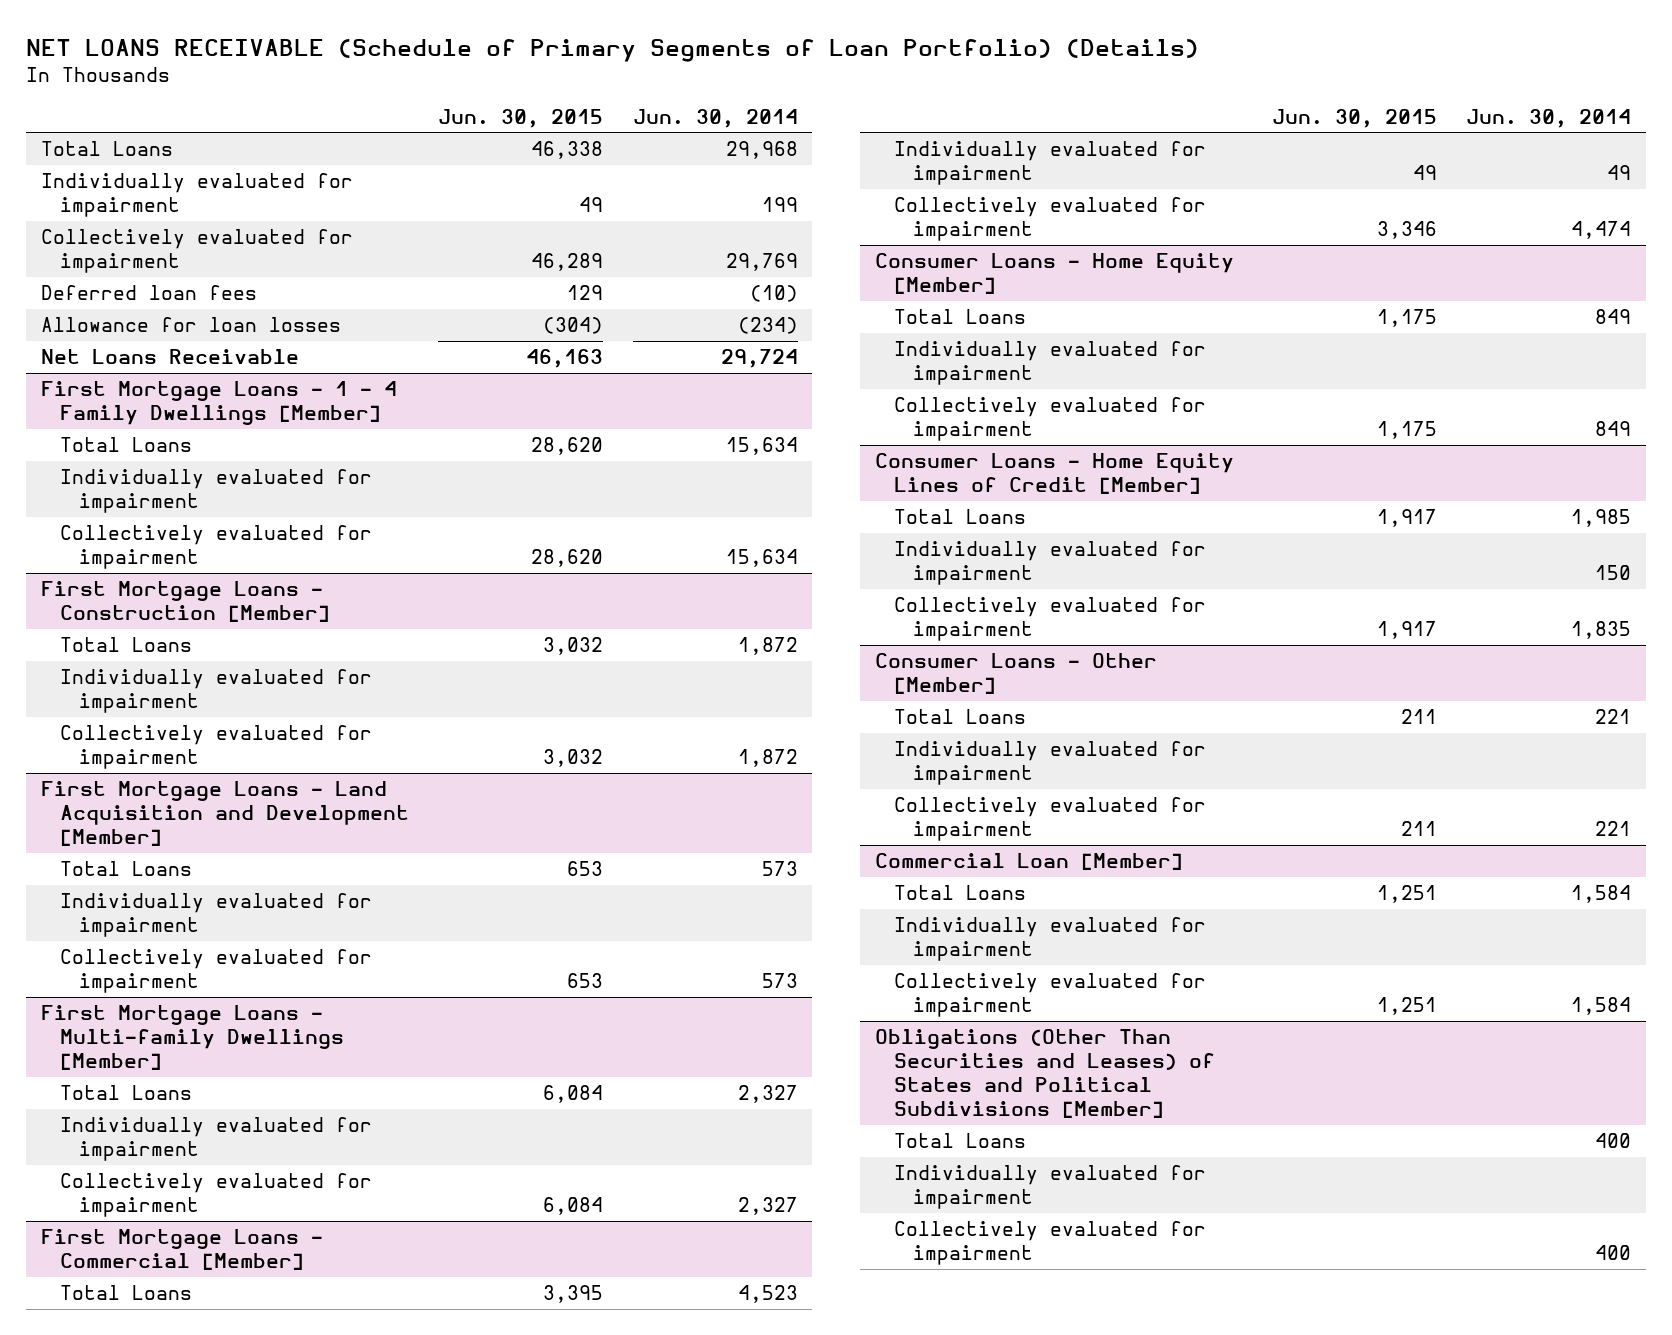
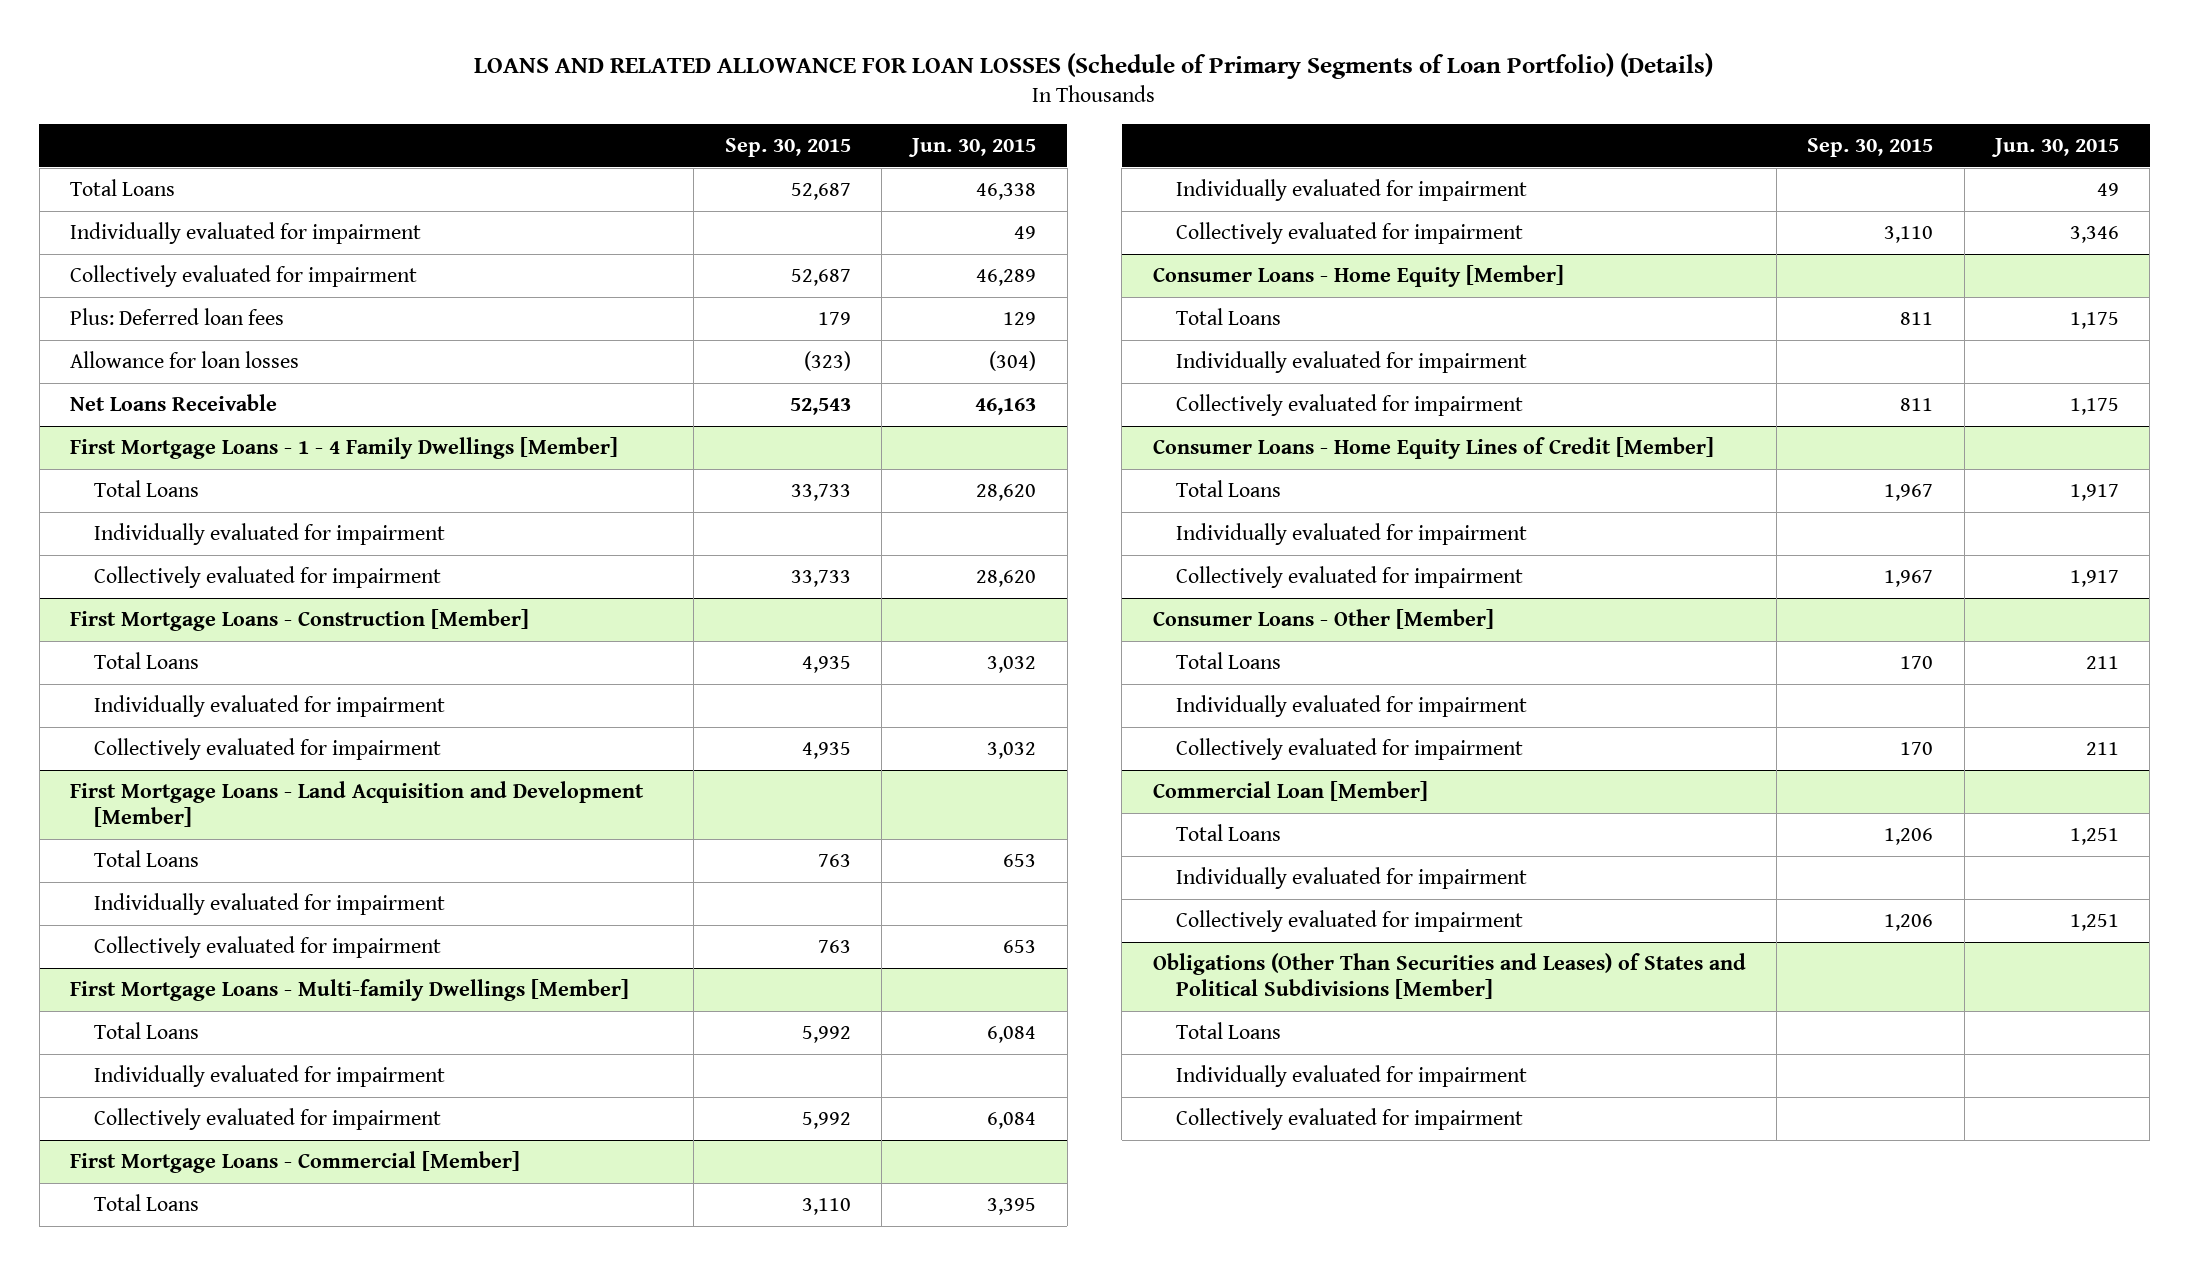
- NET LOANS RECEIVABLE (Schedule of Primary Segments of Loan Portfolio) (Details)
+ LOANS AND RELATED ALLOWANCE FOR LOAN LOSSES (Schedule of Primary Segments of Loan Portfolio) (Details)
- | Jun. 30, 2015 | Jun. 30, 2014
+ | Sep. 30, 2015 | Jun. 30, 2015
- Deferred loan fees | 129 | (10)
+ Plus: Deferred loan fees | 179 | 129

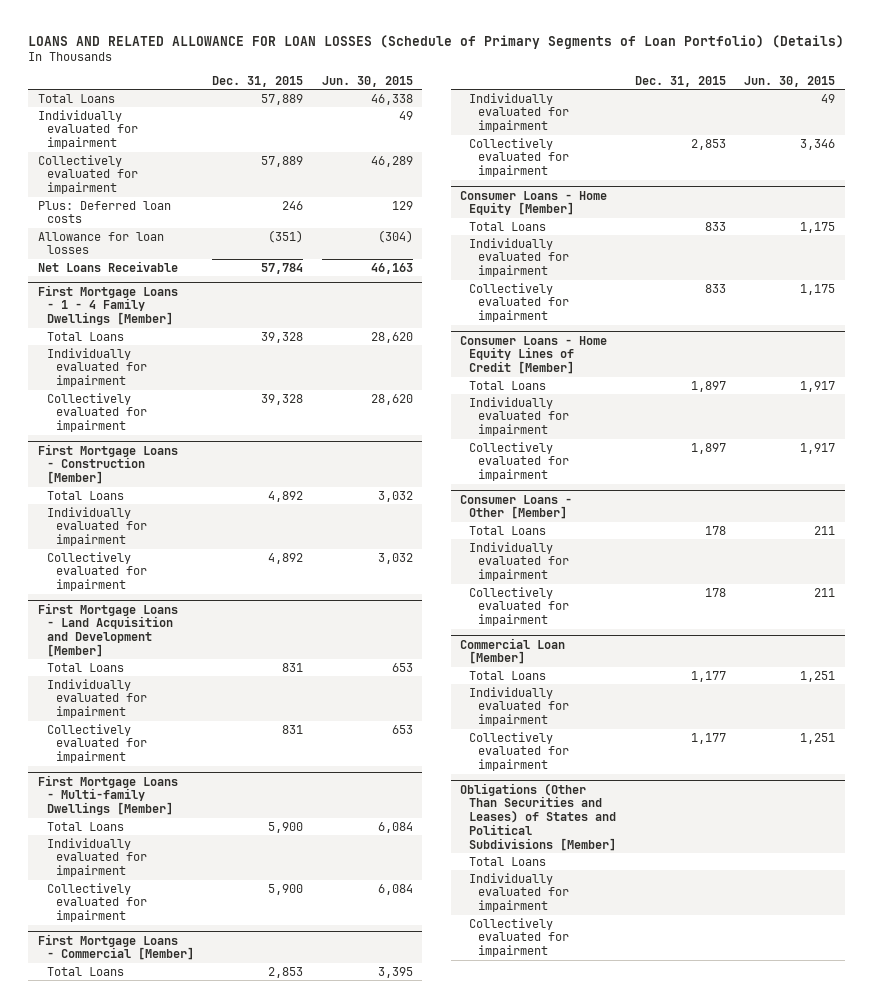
- | Sep. 30, 2015 | Jun. 30, 2015
+ | Dec. 31, 2015 | Jun. 30, 2015
- Plus: Deferred loan fees | 179 | 129
+ Plus: Deferred loan costs | 246 | 129

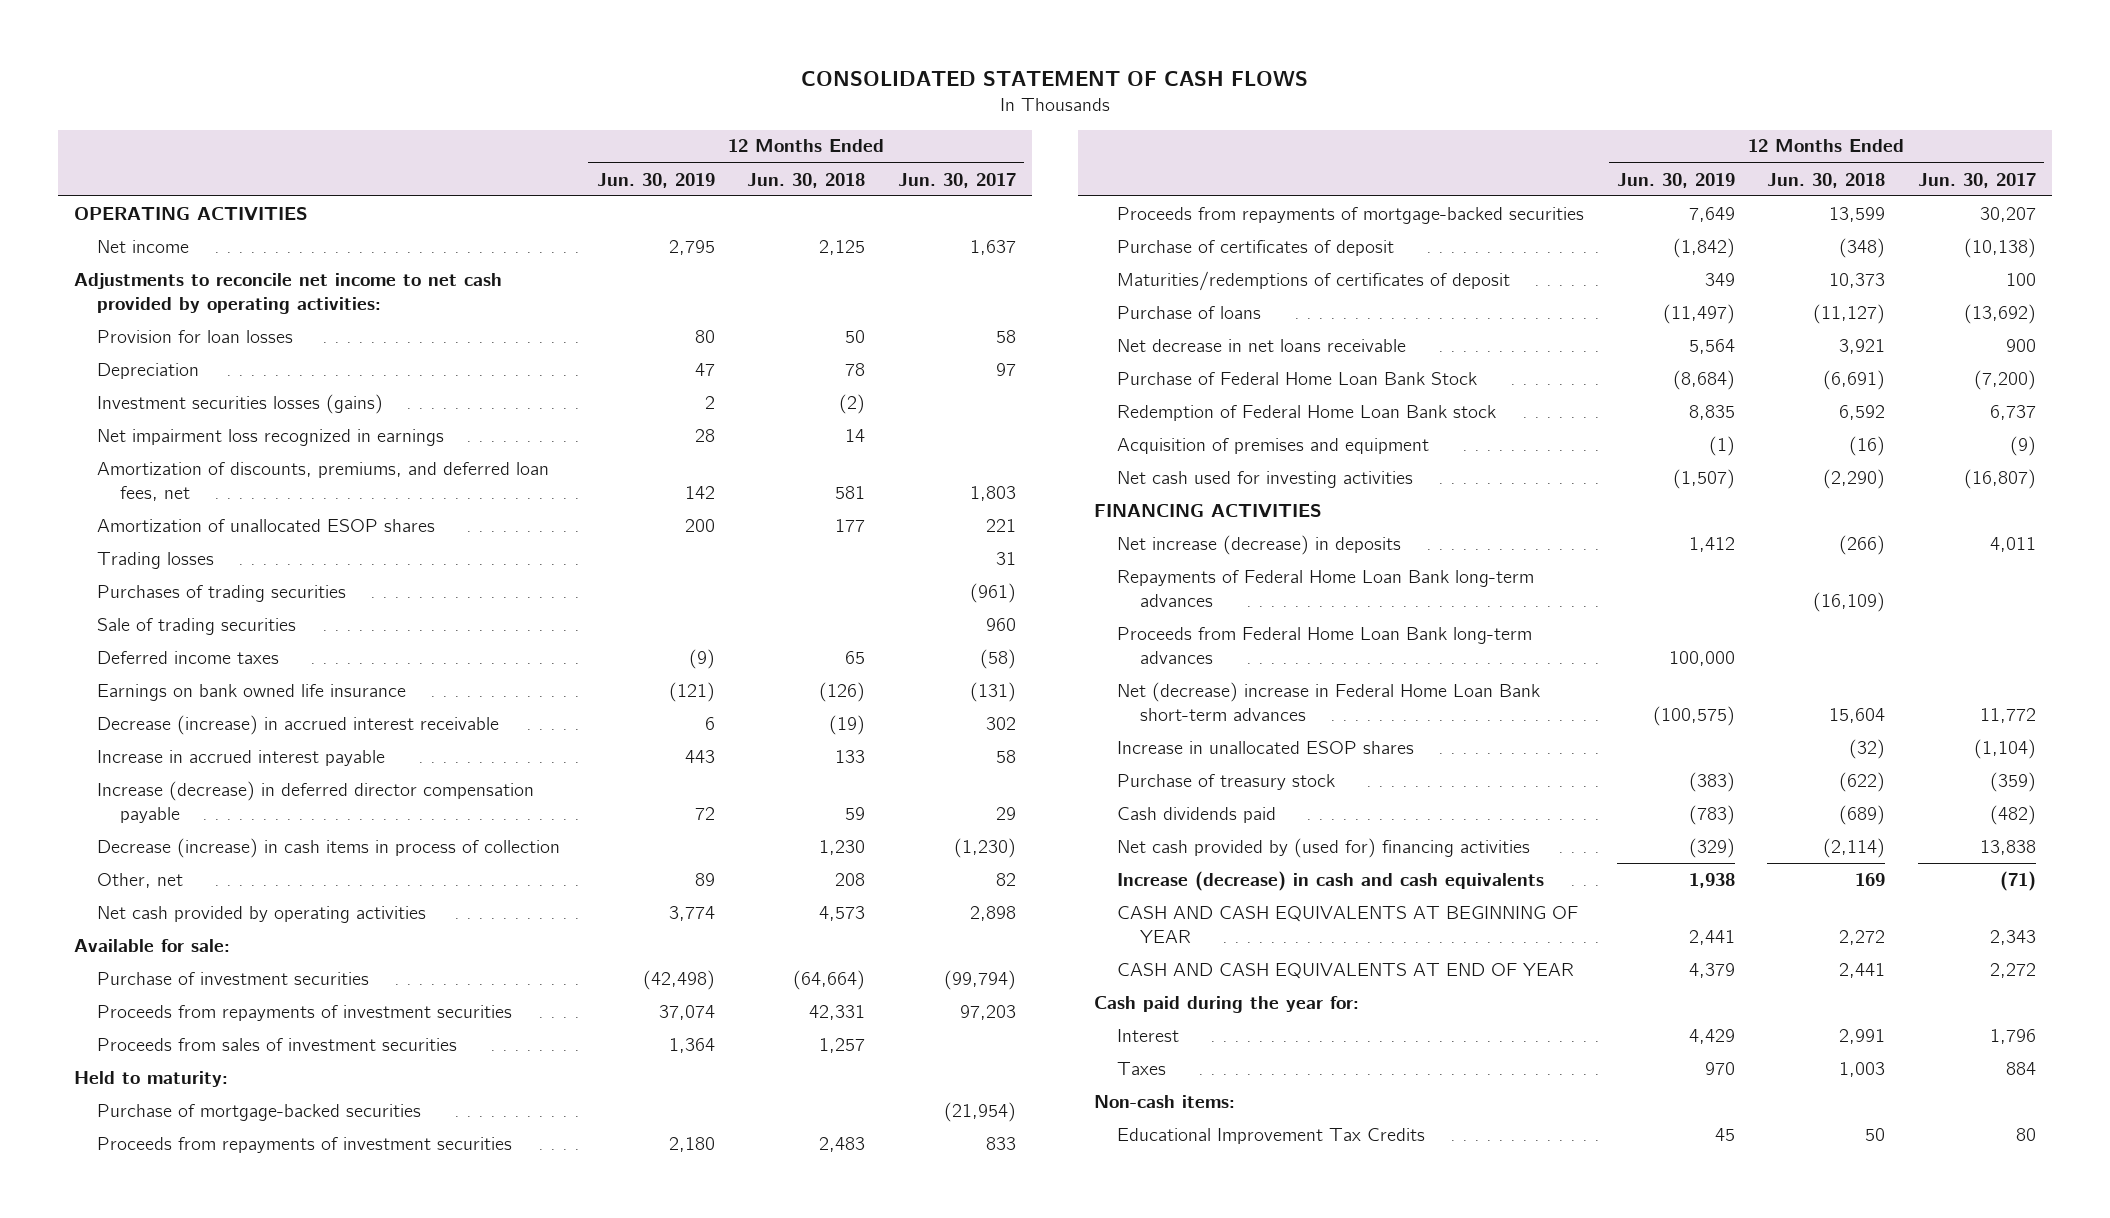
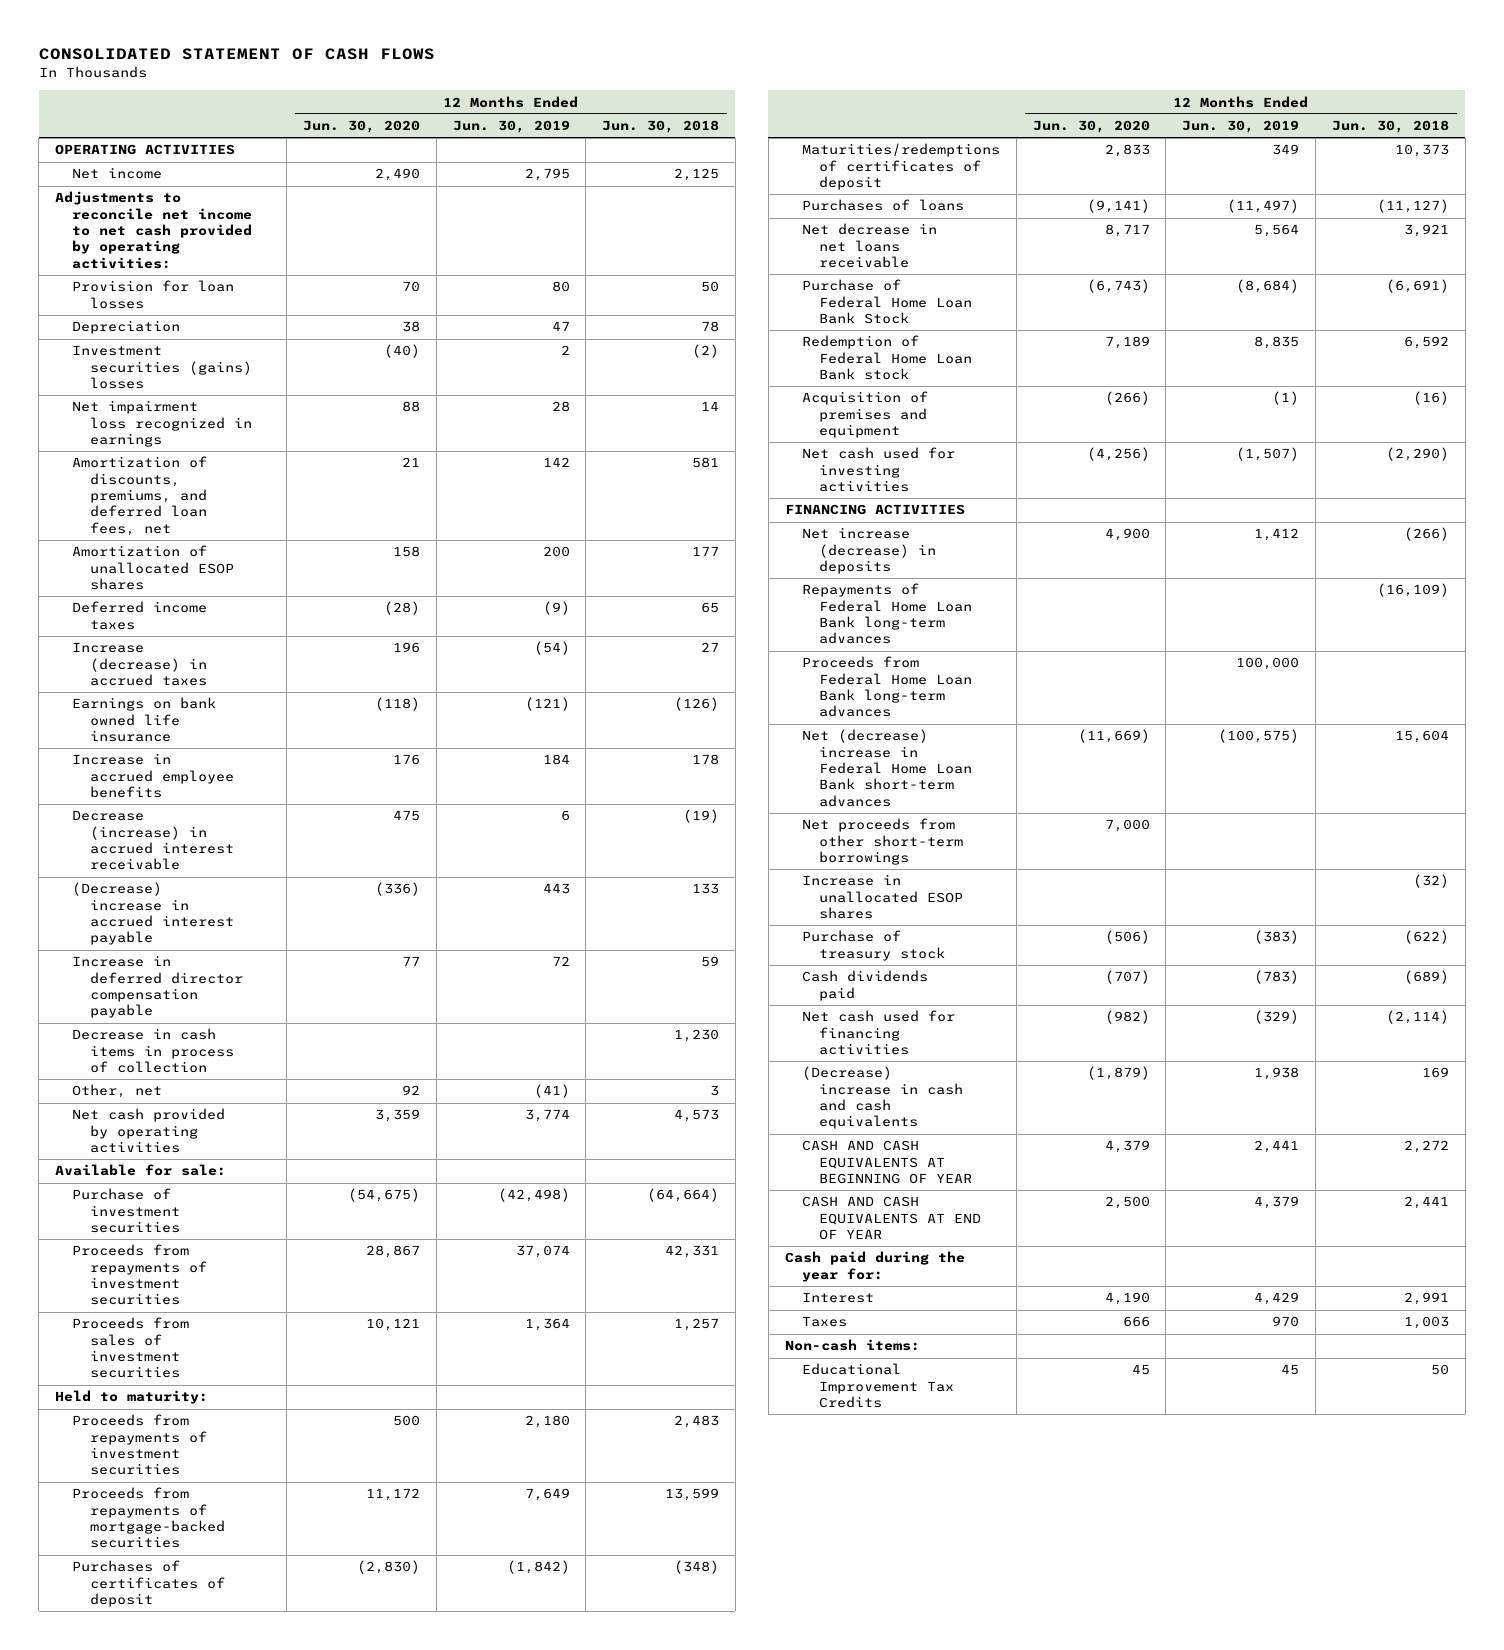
- | 12 Months Ended Jun. 30, 2019 | 12 Months Ended Jun. 30, 2018 | 12 Months Ended Jun. 30, 2017
+ | 12 Months Ended Jun. 30, 2020 | 12 Months Ended Jun. 30, 2019 | 12 Months Ended Jun. 30, 2018
- Investment securities losses (gains) | 2 | (2) |
+ Investment securities (gains) losses | (40) | 2 | (2)
- Trading losses | | | 31
- Purchases of trading securities | | | (961)
- Sale of trading securities | | | 960
+ Increase (decrease) in accrued taxes | 196 | (54) | 27
+ Increase in accrued employee benefits | 176 | 184 | 178
- Increase in accrued interest payable | 443 | 133 | 58
- Increase (decrease) in deferred director compensation payable | 72 | 59 | 29
- Decrease (increase) in cash items in process of collection | | 1,230 | (1,230)
- Other, net | 89 | 208 | 82
+ (Decrease) increase in accrued interest payable | (336) | 443 | 133
+ Increase in deferred director compensation payable | 77 | 72 | 59
+ Decrease in cash items in process of collection | | | 1,230
+ Other, net | 92 | (41) | 3
- Purchase of mortgage-backed securities | | | (21,954)
- Purchase of certificates of deposit | (1,842) | (348) | (10,138)
+ Purchases of certificates of deposit | (2,830) | (1,842) | (348)
- Purchase of loans | (11,497) | (11,127) | (13,692)
+ Purchases of loans | (9,141) | (11,497) | (11,127)
+ Net proceeds from other short-term borrowings | 7,000 | |
- Net cash provided by (used for) financing activities | (329) | (2,114) | 13,838
- Increase (decrease) in cash and cash equivalents | 1,938 | 169 | (71)
+ Net cash used for financing activities | (982) | (329) | (2,114)
+ (Decrease) increase in cash and cash equivalents | (1,879) | 1,938 | 169

